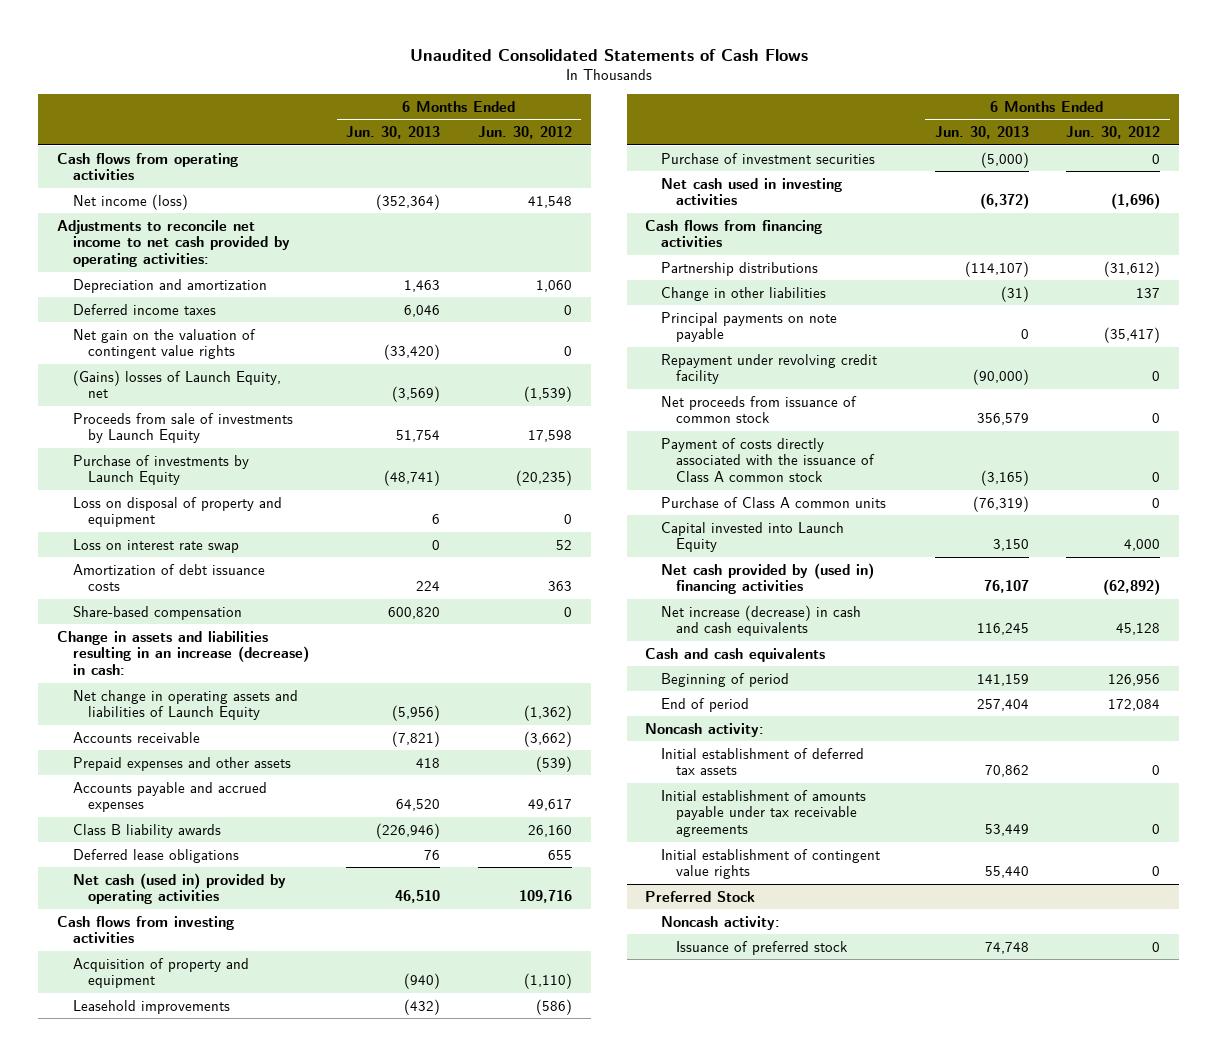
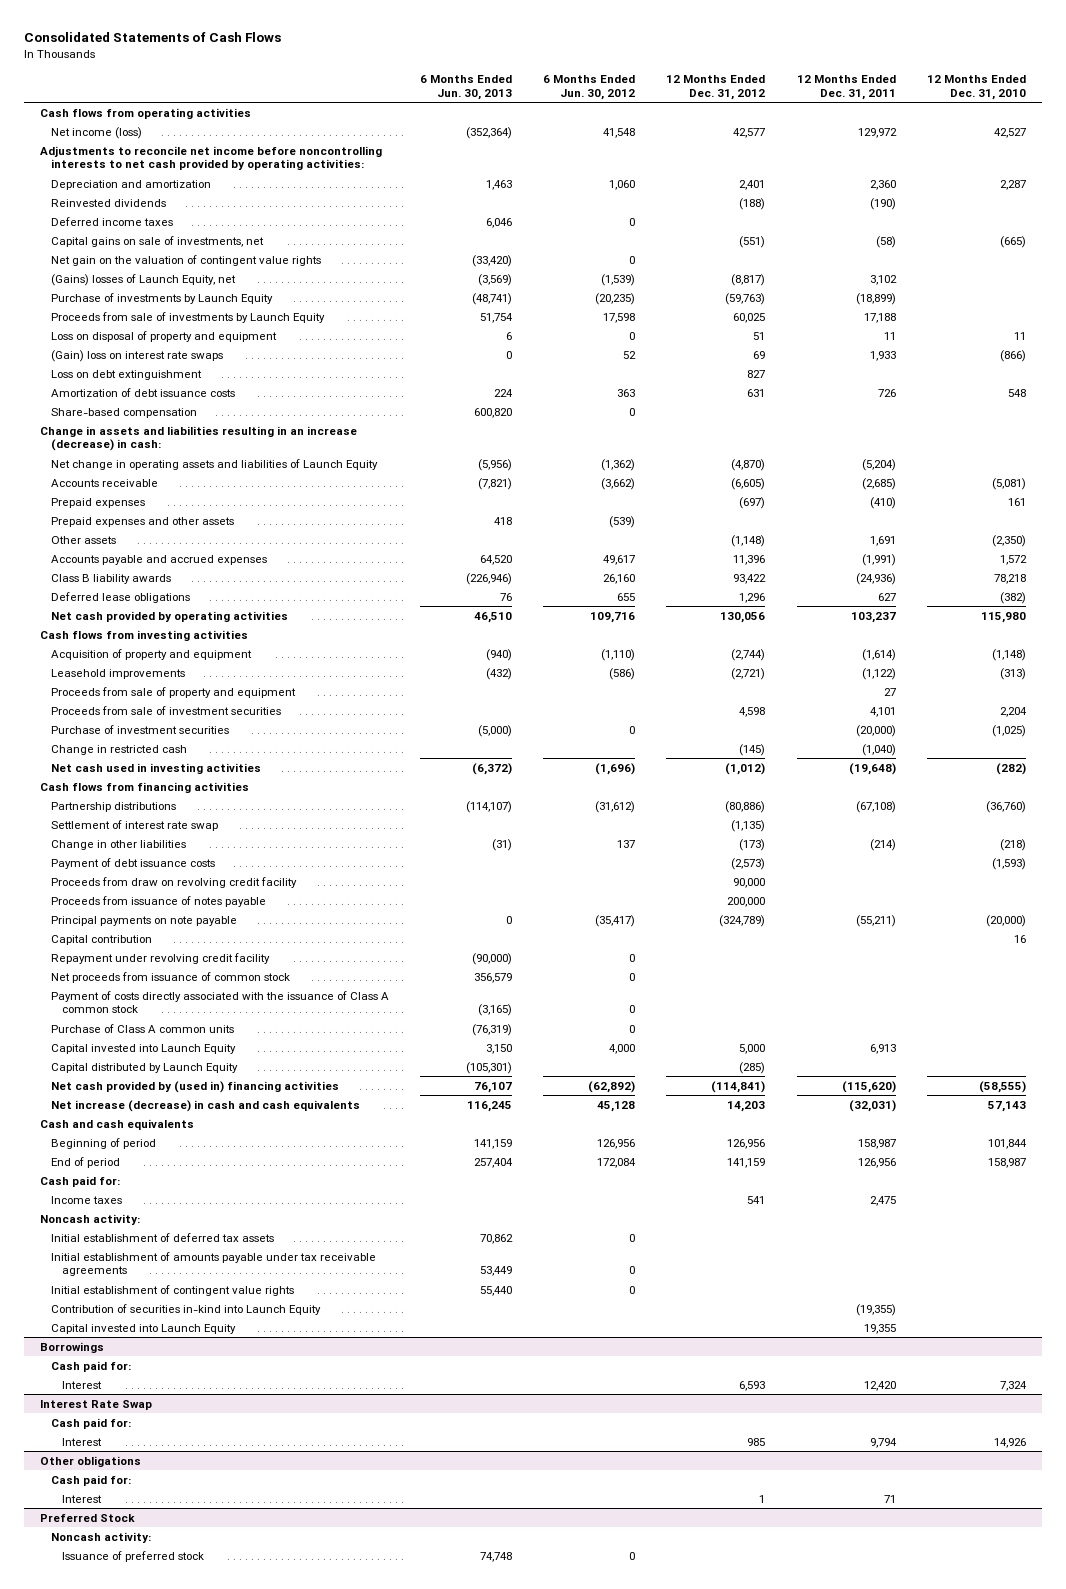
- Unaudited Consolidated Statements of Cash Flows
+ Consolidated Statements of Cash Flows
- | 6 Months Ended Jun. 30, 2013 | 6 Months Ended Jun. 30, 2012
+ | 6 Months Ended Jun. 30, 2013 | 6 Months Ended Jun. 30, 2012 | 12 Months Ended Dec. 31, 2012 | 12 Months Ended Dec. 31, 2011 | 12 Months Ended Dec. 31, 2010
- Adjustments to reconcile net income to net cash provided by operating activities:
+ Adjustments to reconcile net income before noncontrolling interests to net cash provided by operating activities:
+ Reinvested dividends | | | (188) | (190) |
+ Capital gains on sale of investments, net | | | (551) | (58) | (665)
moved down: Proceeds from sale of investments by Launch Equity | 51,754 | 17,598 | 60,025 | 17,188 |
- Loss on interest rate swap | 0 | 52
+ (Gain) loss on interest rate swaps | 0 | 52 | 69 | 1,933 | (866)
+ Loss on debt extinguishment | | | 827 | |
+ Prepaid expenses | | | (697) | (410) | 161
+ Other assets | | | (1,148) | 1,691 | (2,350)
- Net cash (used in) provided by operating activities | 46,510 | 109,716
+ Net cash provided by operating activities | 46,510 | 109,716 | 130,056 | 103,237 | 115,980
+ Proceeds from sale of property and equipment | | | | 27 |
+ Proceeds from sale of investment securities | | | 4,598 | 4,101 | 2,204
+ Change in restricted cash | | | (145) | (1,040) |
+ Settlement of interest rate swap | | | (1,135) | |
+ Payment of debt issuance costs | | | (2,573) | | (1,593)
+ Proceeds from draw on revolving credit facility | | | 90,000 | |
+ Proceeds from issuance of notes payable | | | 200,000 | |
+ Capital contribution | | | | | 16
+ Capital distributed by Launch Equity | (105,301) | | (285) | |
+ Cash paid for:
+ Income taxes | | | 541 | 2,475 |
+ Contribution of securities in-kind into Launch Equity | | | | (19,355) |
+ Capital invested into Launch Equity | | | | 19,355 |
+ Borrowings
+ Cash paid for:
+ Interest | | | 6,593 | 12,420 | 7,324
+ Interest Rate Swap
+ Cash paid for:
+ Interest | | | 985 | 9,794 | 14,926
+ Other obligations
+ Cash paid for:
+ Interest | | | 1 | 71 |

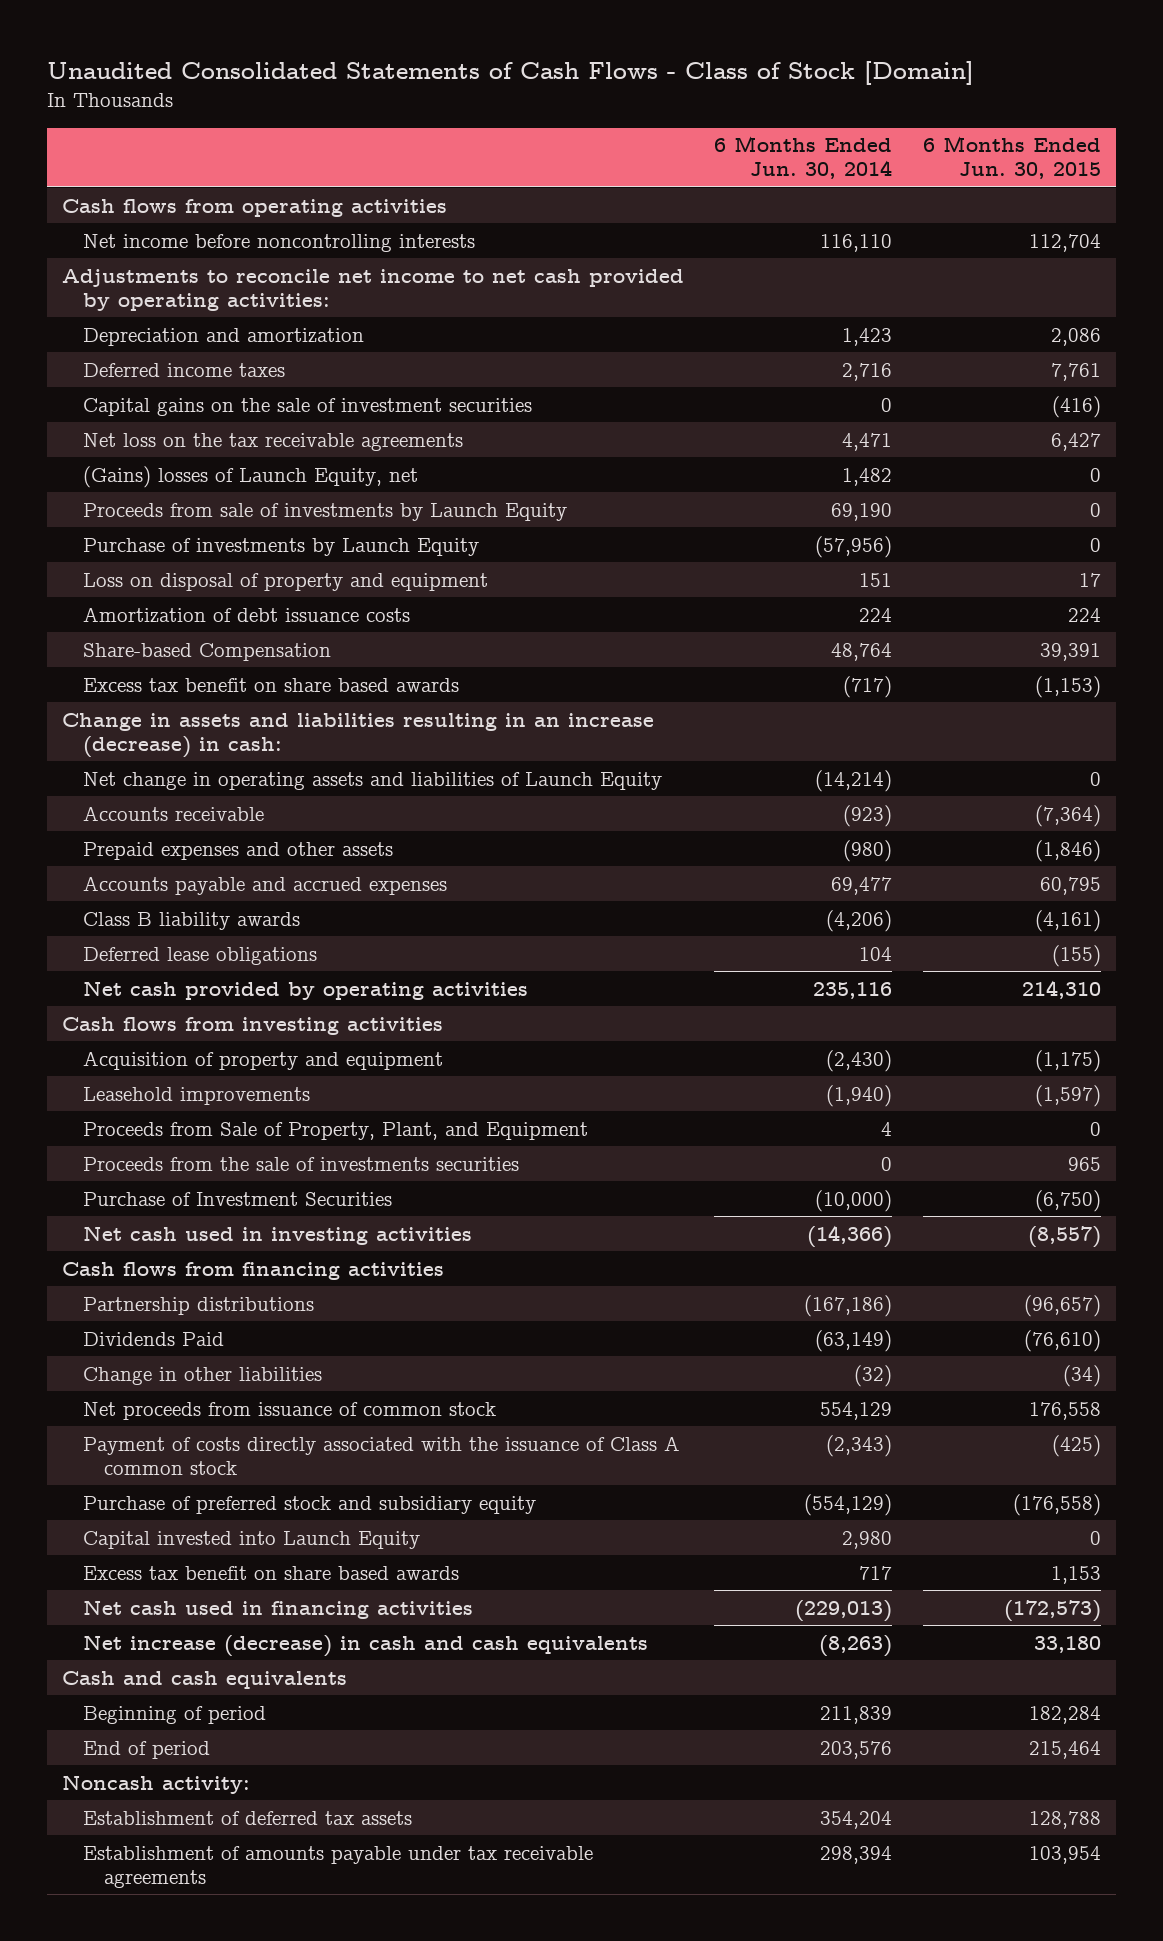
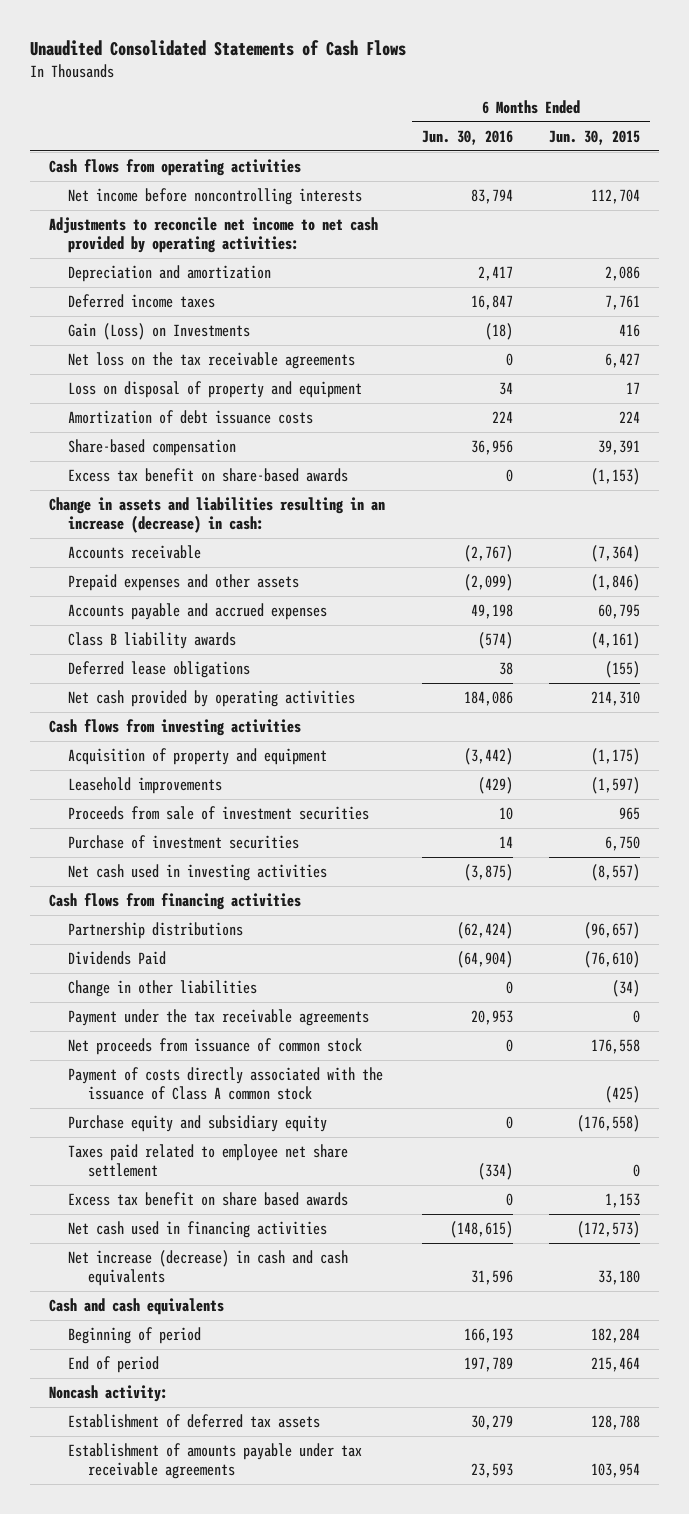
- Unaudited Consolidated Statements of Cash Flows - Class of Stock [Domain]
+ Unaudited Consolidated Statements of Cash Flows
- | 6 Months Ended Jun. 30, 2014 | 6 Months Ended Jun. 30, 2015
+ | 6 Months Ended Jun. 30, 2016 | 6 Months Ended Jun. 30, 2015
- Capital gains on the sale of investment securities | 0 | (416)
+ Gain (Loss) on Investments | (18) | 416
- (Gains) losses of Launch Equity, net | 1,482 | 0
- Proceeds from sale of investments by Launch Equity | 69,190 | 0
- Purchase of investments by Launch Equity | (57,956) | 0
- Share-based Compensation | 48,764 | 39,391
- Excess tax benefit on share based awards | (717) | (1,153)
+ Share-based compensation | 36,956 | 39,391
+ Excess tax benefit on share-based awards | 0 | (1,153)
- Net change in operating assets and liabilities of Launch Equity | (14,214) | 0
- Proceeds from Sale of Property, Plant, and Equipment | 4 | 0
- Proceeds from the sale of investments securities | 0 | 965
- Purchase of Investment Securities | (10,000) | (6,750)
+ Proceeds from sale of investment securities | 10 | 965
+ Purchase of investment securities | 14 | 6,750
+ Payment under the tax receivable agreements | 20,953 | 0
- Purchase of preferred stock and subsidiary equity | (554,129) | (176,558)
- Capital invested into Launch Equity | 2,980 | 0
+ Purchase equity and subsidiary equity | 0 | (176,558)
+ Taxes paid related to employee net share settlement | (334) | 0

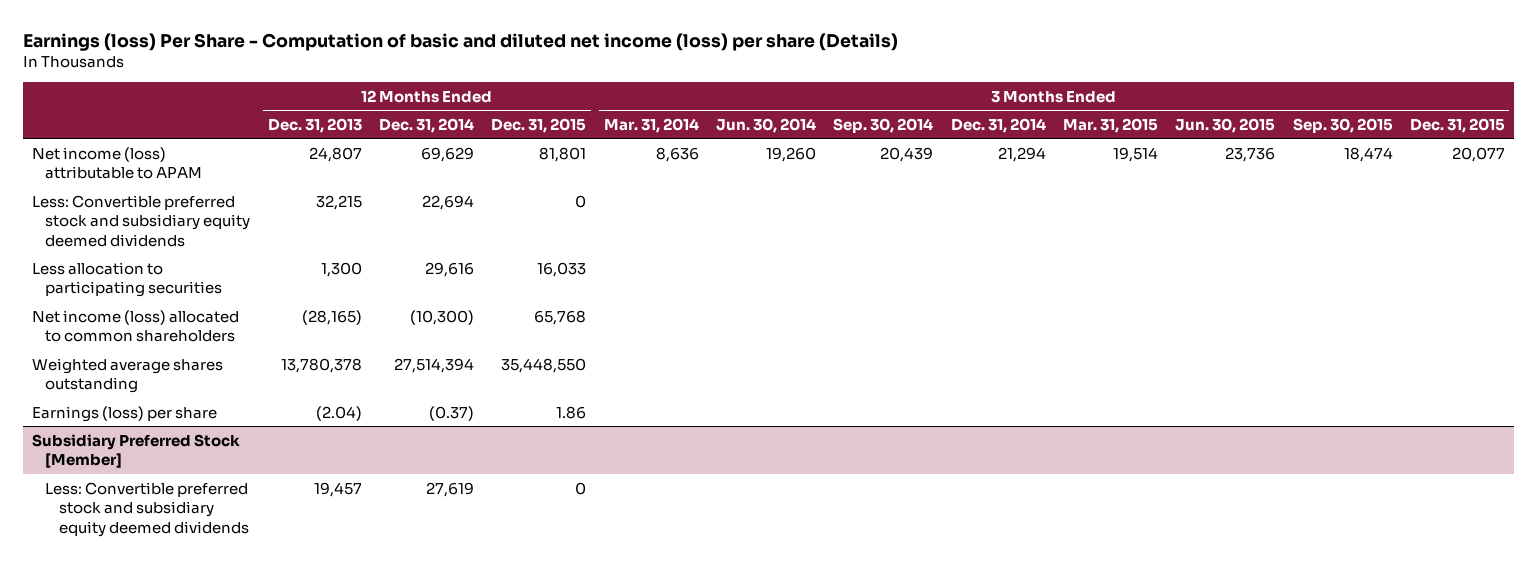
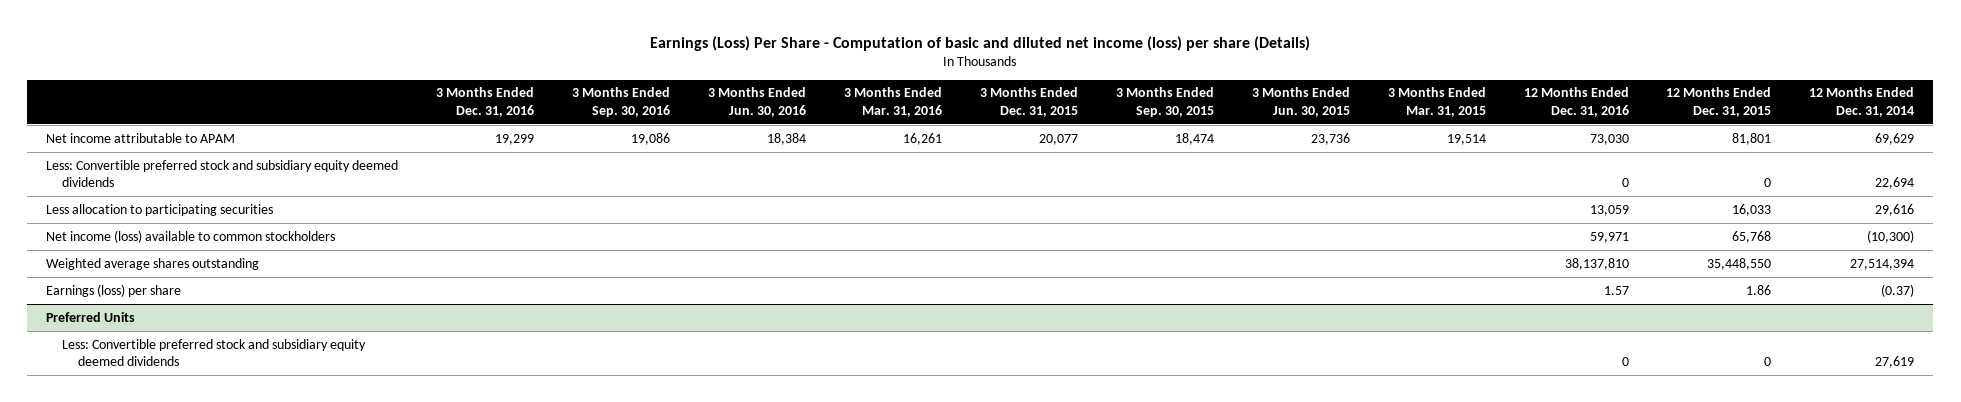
- Earnings (loss) Per Share - Computation of basic and diluted net income (loss) per share (Details)
+ Earnings (Loss) Per Share - Computation of basic and diluted net income (loss) per share (Details)
- | 12 Months Ended Dec. 31, 2013 | 12 Months Ended Dec. 31, 2014 | 12 Months Ended Dec. 31, 2015 | 3 Months Ended Mar. 31, 2014 | 3 Months Ended Jun. 30, 2014 | 3 Months Ended Sep. 30, 2014 | 3 Months Ended Dec. 31, 2014 | 3 Months Ended Mar. 31, 2015 | 3 Months Ended Jun. 30, 2015 | 3 Months Ended Sep. 30, 2015 | 3 Months Ended Dec. 31, 2015
+ | 3 Months Ended Dec. 31, 2016 | 3 Months Ended Sep. 30, 2016 | 3 Months Ended Jun. 30, 2016 | 3 Months Ended Mar. 31, 2016 | 3 Months Ended Dec. 31, 2015 | 3 Months Ended Sep. 30, 2015 | 3 Months Ended Jun. 30, 2015 | 3 Months Ended Mar. 31, 2015 | 12 Months Ended Dec. 31, 2016 | 12 Months Ended Dec. 31, 2015 | 12 Months Ended Dec. 31, 2014
- Net income (loss) attributable to APAM | 24,807 | 69,629 | 81,801 | 8,636 | 19,260 | 20,439 | 21,294 | 19,514 | 23,736 | 18,474 | 20,077
+ Net income attributable to APAM | 19,299 | 19,086 | 18,384 | 16,261 | 20,077 | 18,474 | 23,736 | 19,514 | 73,030 | 81,801 | 69,629
- Net income (loss) allocated to common shareholders | (28,165) | (10,300) | 65,768 | | | | | | | |
+ Net income (loss) available to common stockholders | | | | | | | | | 59,971 | 65,768 | (10,300)
- Subsidiary Preferred Stock [Member]
+ Preferred Units

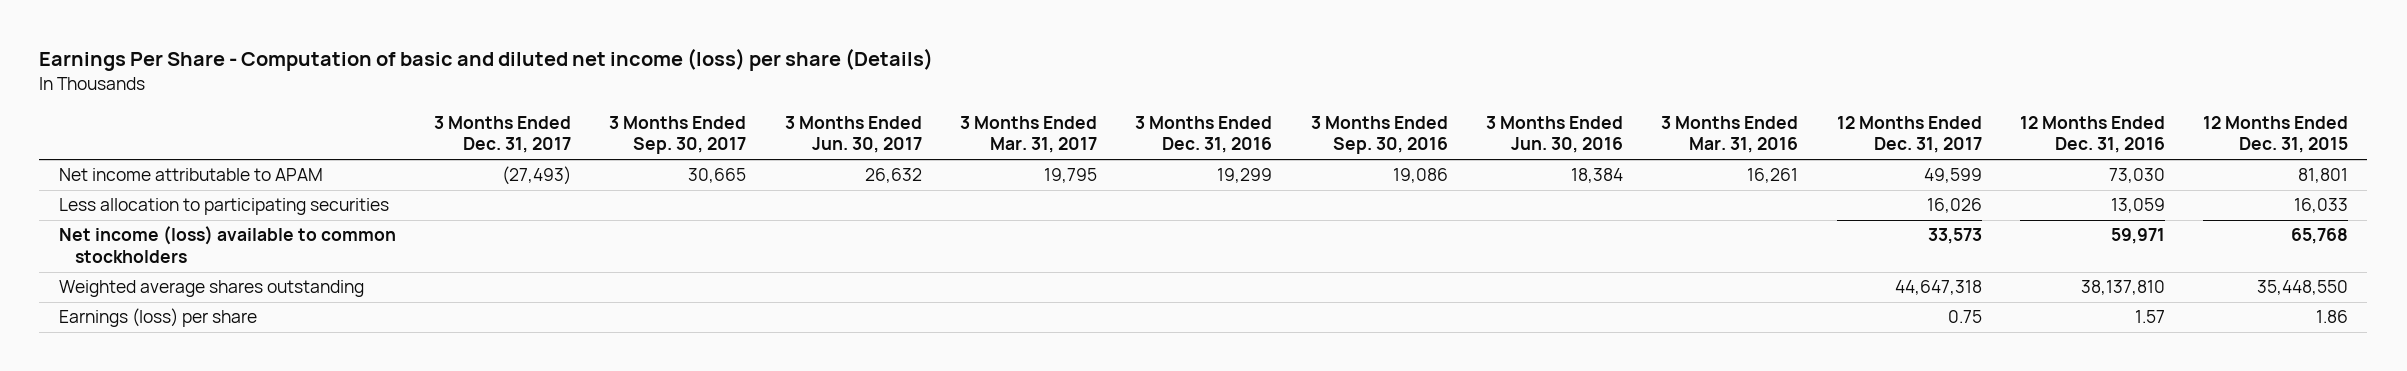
- Earnings (Loss) Per Share - Computation of basic and diluted net income (loss) per share (Details)
+ Earnings Per Share - Computation of basic and diluted net income (loss) per share (Details)
- | 3 Months Ended Dec. 31, 2016 | 3 Months Ended Sep. 30, 2016 | 3 Months Ended Jun. 30, 2016 | 3 Months Ended Mar. 31, 2016 | 3 Months Ended Dec. 31, 2015 | 3 Months Ended Sep. 30, 2015 | 3 Months Ended Jun. 30, 2015 | 3 Months Ended Mar. 31, 2015 | 12 Months Ended Dec. 31, 2016 | 12 Months Ended Dec. 31, 2015 | 12 Months Ended Dec. 31, 2014
+ | 3 Months Ended Dec. 31, 2017 | 3 Months Ended Sep. 30, 2017 | 3 Months Ended Jun. 30, 2017 | 3 Months Ended Mar. 31, 2017 | 3 Months Ended Dec. 31, 2016 | 3 Months Ended Sep. 30, 2016 | 3 Months Ended Jun. 30, 2016 | 3 Months Ended Mar. 31, 2016 | 12 Months Ended Dec. 31, 2017 | 12 Months Ended Dec. 31, 2016 | 12 Months Ended Dec. 31, 2015
- Less: Convertible preferred stock and subsidiary equity deemed dividends | | | | | | | | | 0 | 0 | 22,694
- Preferred Units
- Less: Convertible preferred stock and subsidiary equity deemed dividends | | | | | | | | | 0 | 0 | 27,619

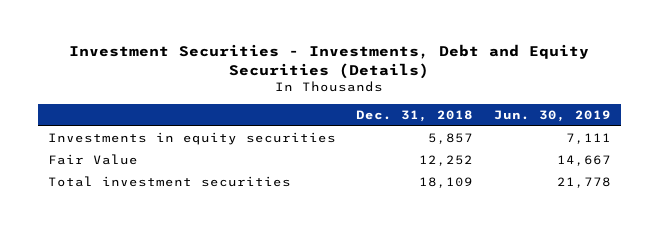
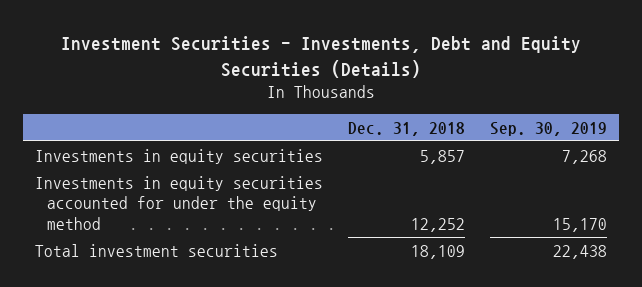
- | Dec. 31, 2018 | Jun. 30, 2019
+ | Dec. 31, 2018 | Sep. 30, 2019
- Fair Value | 12,252 | 14,667
+ Investments in equity securities accounted for under the equity method | 12,252 | 15,170

